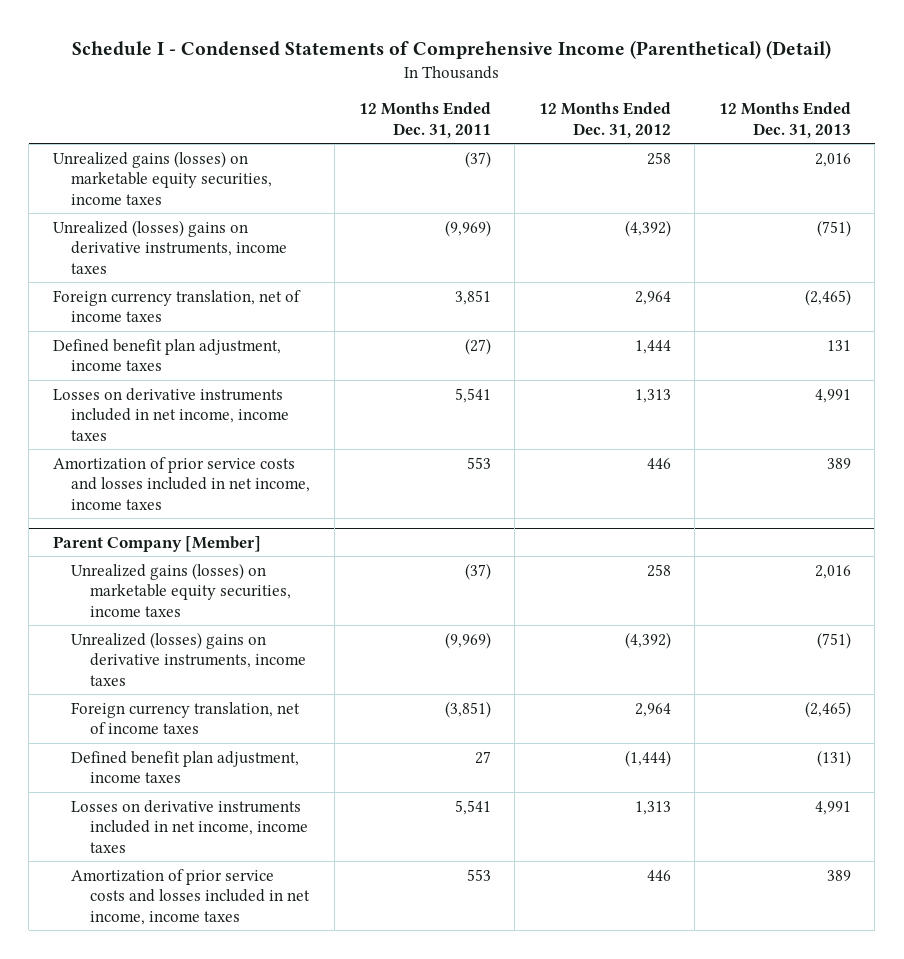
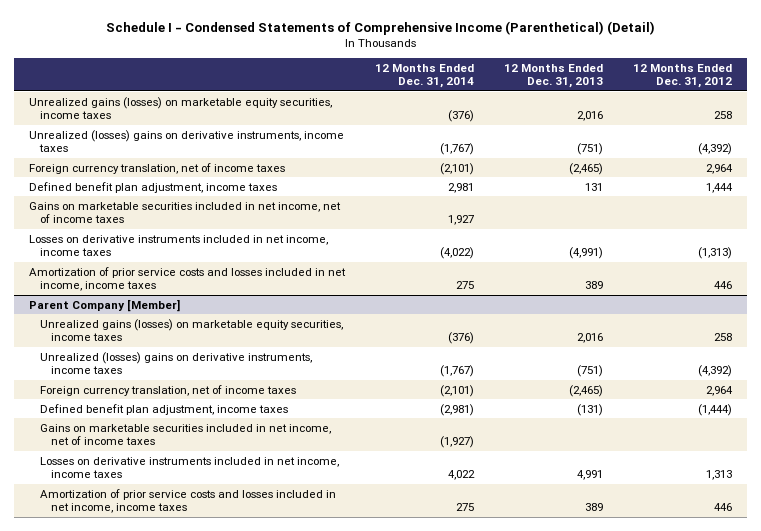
- | 12 Months Ended Dec. 31, 2011 | 12 Months Ended Dec. 31, 2012 | 12 Months Ended Dec. 31, 2013
+ | 12 Months Ended Dec. 31, 2014 | 12 Months Ended Dec. 31, 2013 | 12 Months Ended Dec. 31, 2012
- Losses on derivative instruments included in net income, income taxes | 5,541 | 1,313 | 4,991
+ Gains on marketable securities included in net income, net of income taxes | 1,927 | |
+ Losses on derivative instruments included in net income, income taxes | (4,022) | (4,991) | (1,313)
@ Parent Company [Member]
+ Gains on marketable securities included in net income, net of income taxes | (1,927) | |

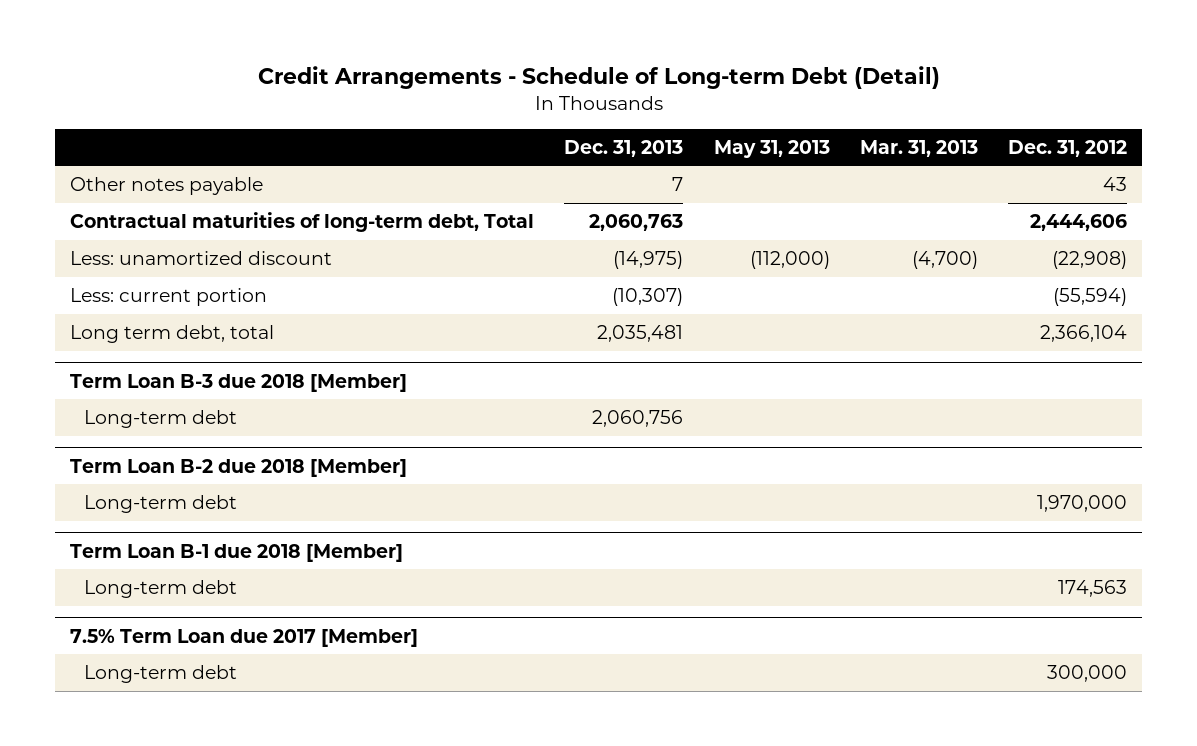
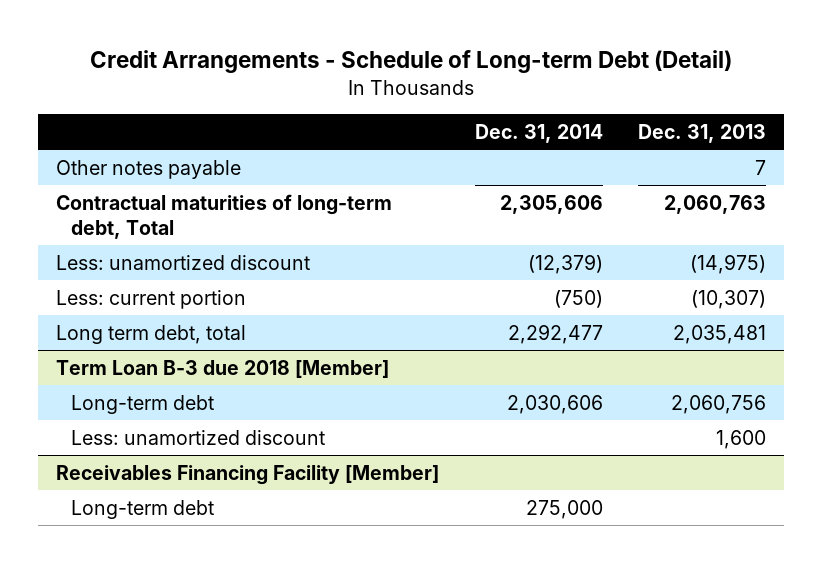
- | Dec. 31, 2013 | May 31, 2013 | Mar. 31, 2013 | Dec. 31, 2012
+ | Dec. 31, 2014 | Dec. 31, 2013
- Term Loan B-2 due 2018 [Member]
- Long-term debt | | | | 1,970,000
- Term Loan B-1 due 2018 [Member]
- Long-term debt | | | | 174,563
- 7.5% Term Loan due 2017 [Member]
@ Term Loan B-3 due 2018 [Member]
+ Less: unamortized discount | | 1,600
+ Receivables Financing Facility [Member]

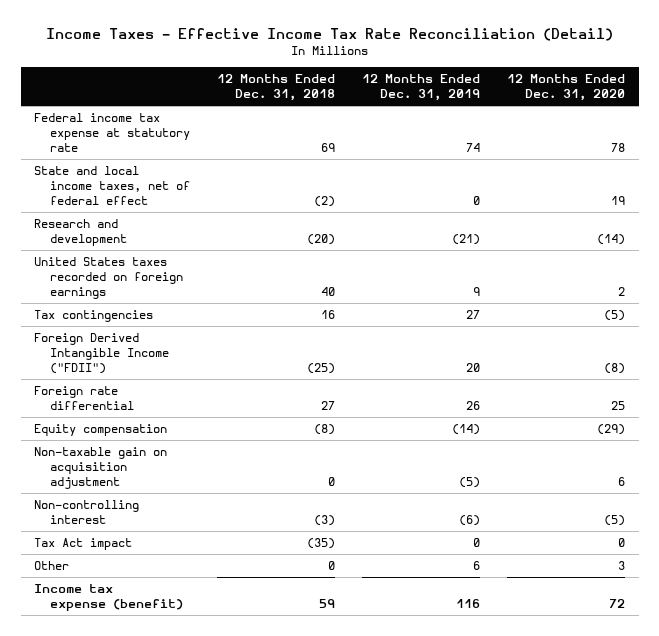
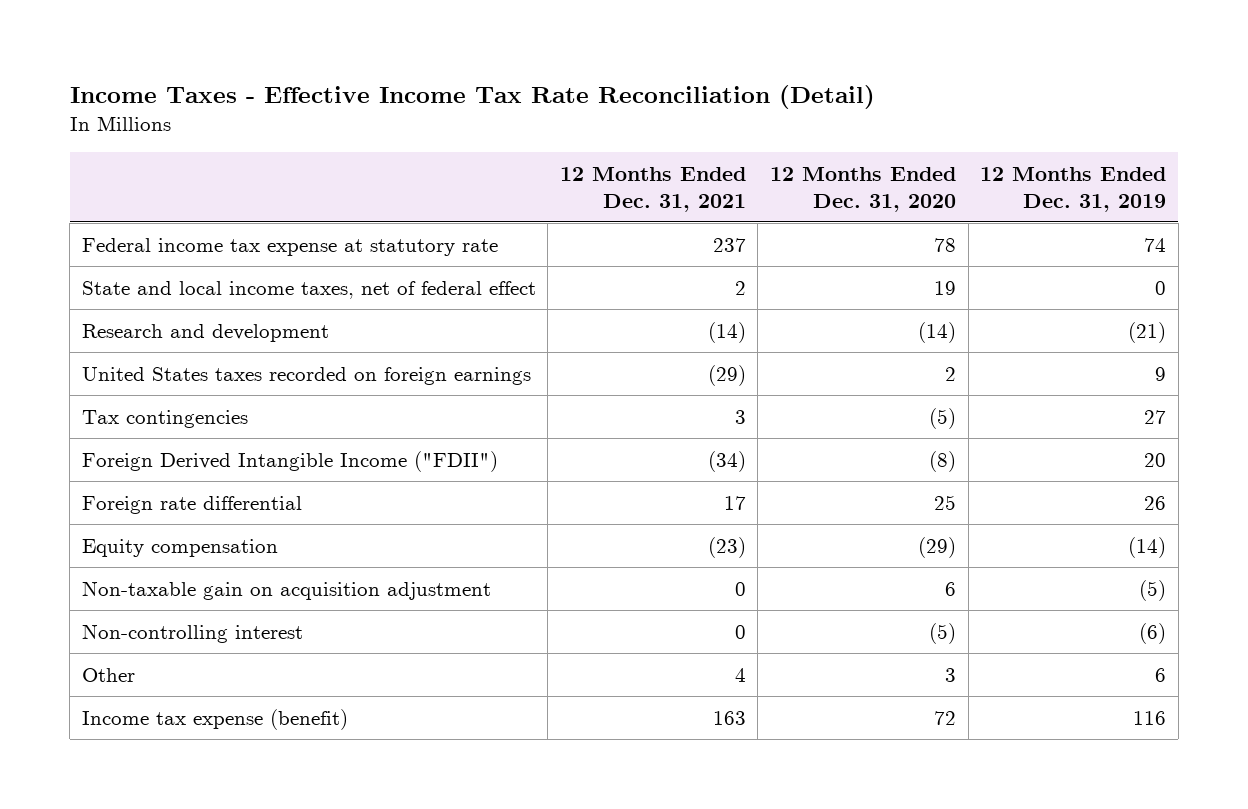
- | 12 Months Ended Dec. 31, 2018 | 12 Months Ended Dec. 31, 2019 | 12 Months Ended Dec. 31, 2020
+ | 12 Months Ended Dec. 31, 2021 | 12 Months Ended Dec. 31, 2020 | 12 Months Ended Dec. 31, 2019
- Tax Act impact | (35) | 0 | 0

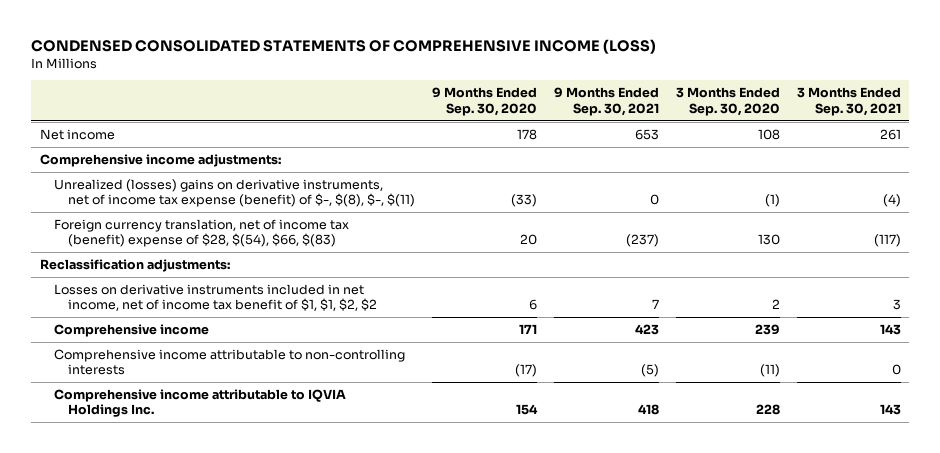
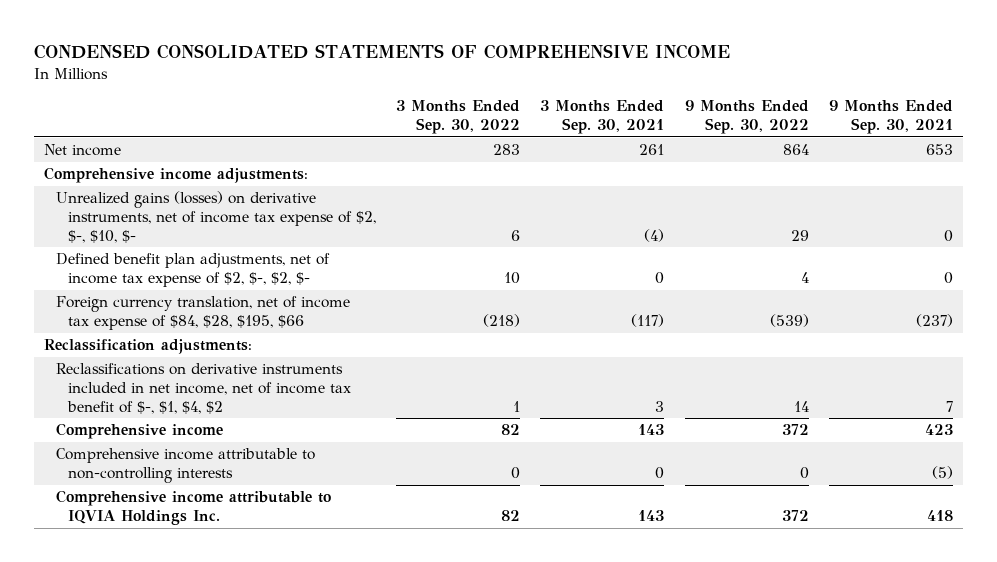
- CONDENSED CONSOLIDATED STATEMENTS OF COMPREHENSIVE INCOME (LOSS)
+ CONDENSED CONSOLIDATED STATEMENTS OF COMPREHENSIVE INCOME
- | 9 Months Ended Sep. 30, 2020 | 9 Months Ended Sep. 30, 2021 | 3 Months Ended Sep. 30, 2020 | 3 Months Ended Sep. 30, 2021
+ | 3 Months Ended Sep. 30, 2022 | 3 Months Ended Sep. 30, 2021 | 9 Months Ended Sep. 30, 2022 | 9 Months Ended Sep. 30, 2021
- Unrealized (losses) gains on derivative instruments, net of income tax expense (benefit) of $-, $(8), $-, $(11) | (33) | 0 | (1) | (4)
- Foreign currency translation, net of income tax (benefit) expense of $28, $(54), $66, $(83) | 20 | (237) | 130 | (117)
+ Unrealized gains (losses) on derivative instruments, net of income tax expense of $2, $-, $10, $- | 6 | (4) | 29 | 0
+ Defined benefit plan adjustments, net of income tax expense of $2, $-, $2, $- | 10 | 0 | 4 | 0
+ Foreign currency translation, net of income tax expense of $84, $28, $195, $66 | (218) | (117) | (539) | (237)
- Losses on derivative instruments included in net income, net of income tax benefit of $1, $1, $2, $2 | 6 | 7 | 2 | 3
+ Reclassifications on derivative instruments included in net income, net of income tax benefit of $-, $1, $4, $2 | 1 | 3 | 14 | 7

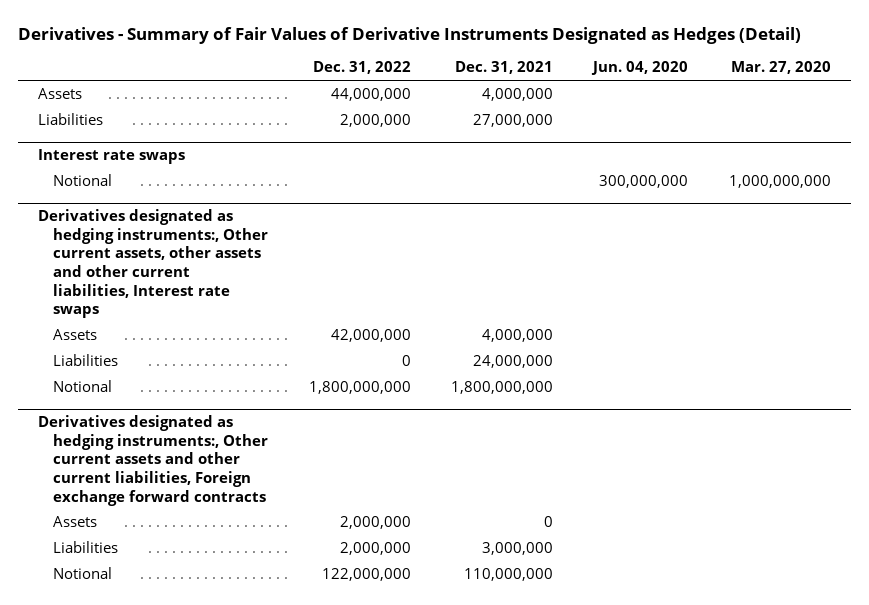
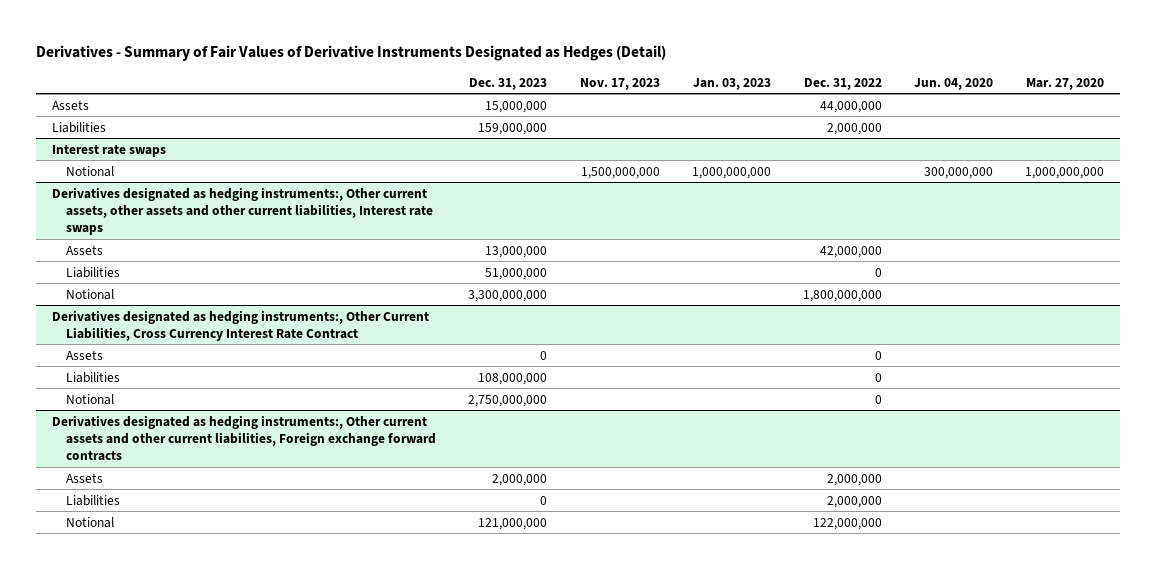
- | Dec. 31, 2022 | Dec. 31, 2021 | Jun. 04, 2020 | Mar. 27, 2020
+ | Dec. 31, 2023 | Nov. 17, 2023 | Jan. 03, 2023 | Dec. 31, 2022 | Jun. 04, 2020 | Mar. 27, 2020
+ Derivatives designated as hedging instruments:, Other Current Liabilities, Cross Currency Interest Rate Contract
+ Assets | 0 | | | 0 | |
+ Liabilities | 108,000,000 | | | 0 | |
+ Notional | 2,750,000,000 | | | 0 | |

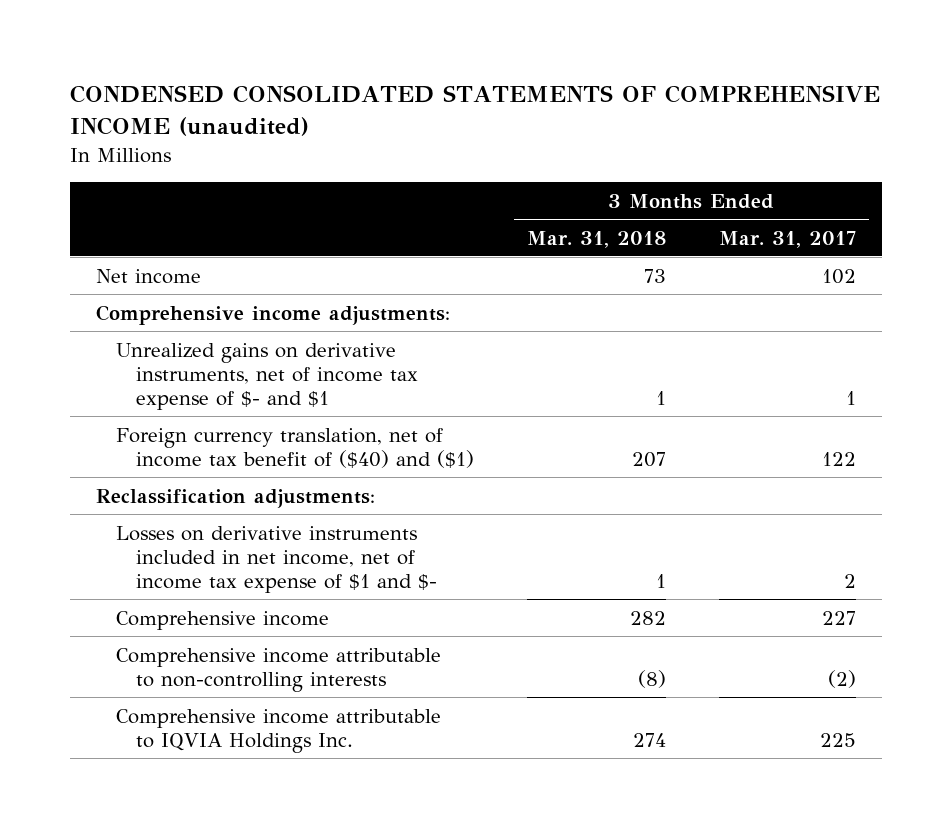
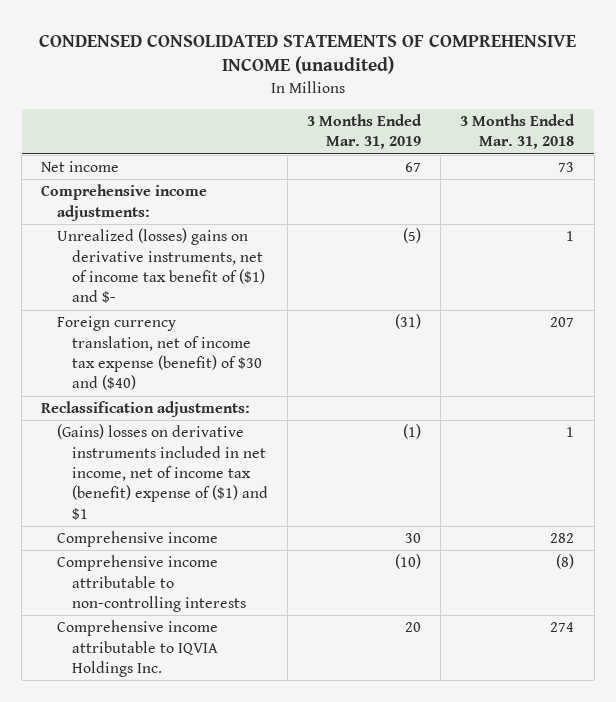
- | 3 Months Ended Mar. 31, 2018 | 3 Months Ended Mar. 31, 2017
+ | 3 Months Ended Mar. 31, 2019 | 3 Months Ended Mar. 31, 2018
- Unrealized gains on derivative instruments, net of income tax expense of $- and $1 | 1 | 1
- Foreign currency translation, net of income tax benefit of ($40) and ($1) | 207 | 122
+ Unrealized (losses) gains on derivative instruments, net of income tax benefit of ($1) and $- | (5) | 1
+ Foreign currency translation, net of income tax expense (benefit) of $30 and ($40) | (31) | 207
- Losses on derivative instruments included in net income, net of income tax expense of $1 and $- | 1 | 2
+ (Gains) losses on derivative instruments included in net income, net of income tax (benefit) expense of ($1) and $1 | (1) | 1

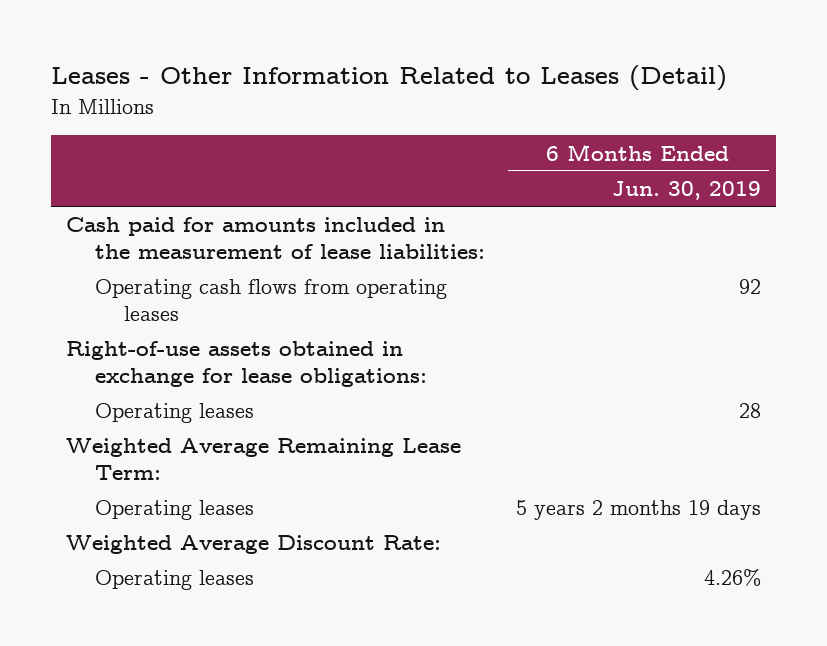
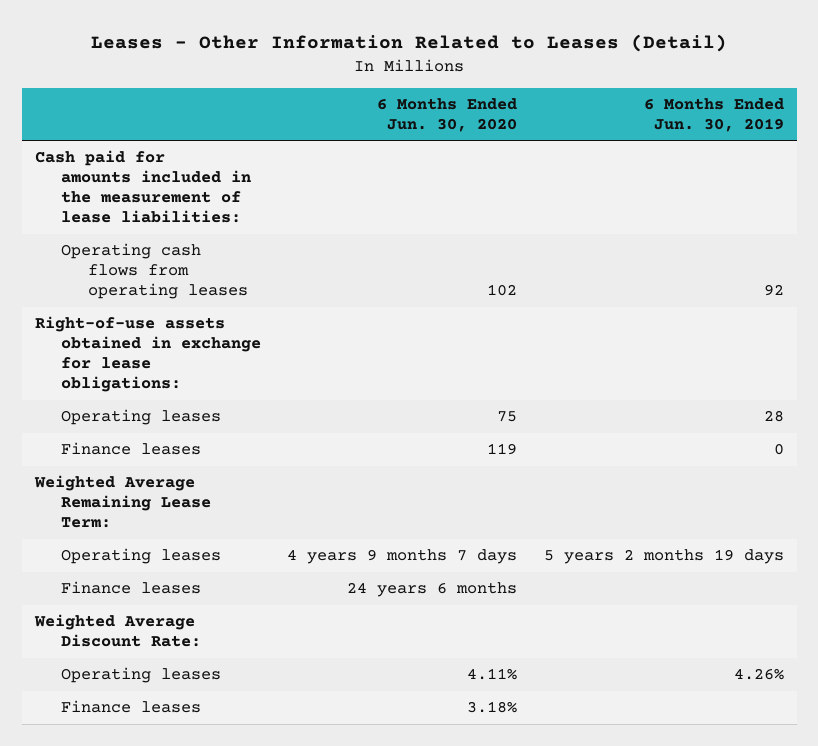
- | 6 Months Ended Jun. 30, 2019
+ | 6 Months Ended Jun. 30, 2020 | 6 Months Ended Jun. 30, 2019
+ Finance leases | 119 | 0
+ Finance leases | 24 years 6 months |
+ Finance leases | 3.18% |

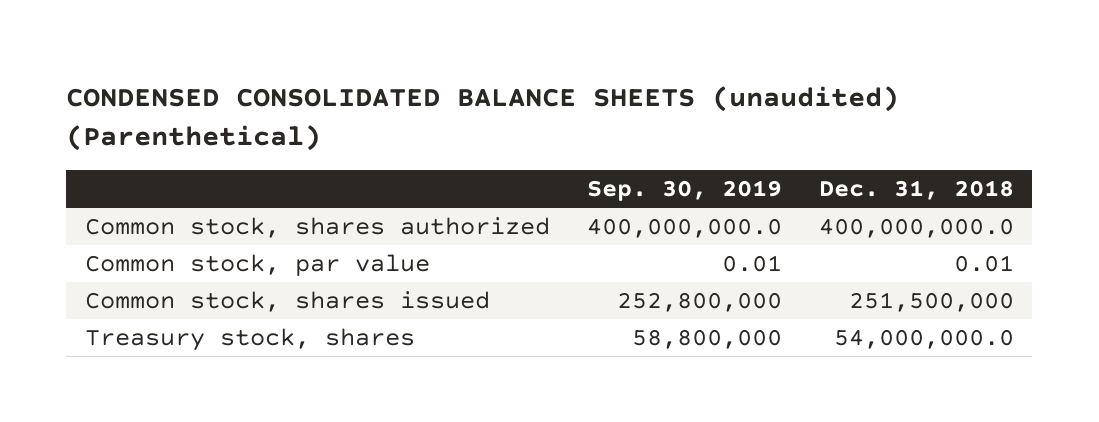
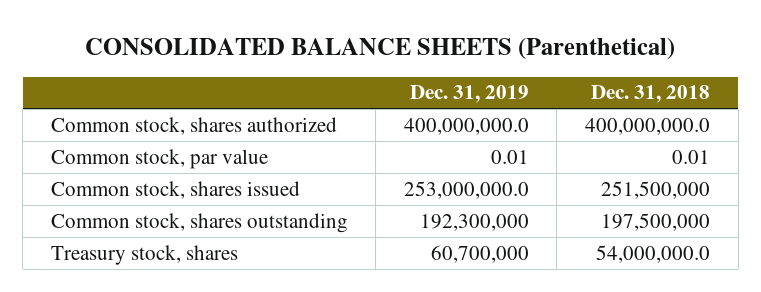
- CONDENSED CONSOLIDATED BALANCE SHEETS (unaudited) (Parenthetical)
+ CONSOLIDATED BALANCE SHEETS (Parenthetical)
- | Sep. 30, 2019 | Dec. 31, 2018
+ | Dec. 31, 2019 | Dec. 31, 2018
+ Common stock, shares outstanding | 192,300,000 | 197,500,000

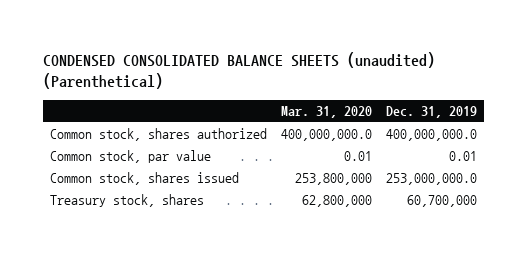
- CONSOLIDATED BALANCE SHEETS (Parenthetical)
+ CONDENSED CONSOLIDATED BALANCE SHEETS (unaudited) (Parenthetical)
- | Dec. 31, 2019 | Dec. 31, 2018
+ | Mar. 31, 2020 | Dec. 31, 2019
- Common stock, shares outstanding | 192,300,000 | 197,500,000

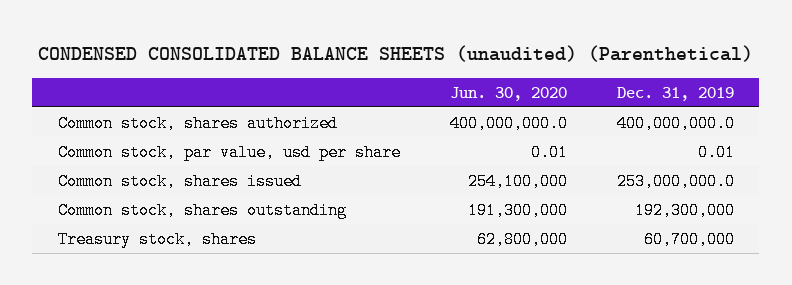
- | Mar. 31, 2020 | Dec. 31, 2019
+ | Jun. 30, 2020 | Dec. 31, 2019
- Common stock, par value | 0.01 | 0.01
+ Common stock, par value, usd per share | 0.01 | 0.01
+ Common stock, shares outstanding | 191,300,000 | 192,300,000

